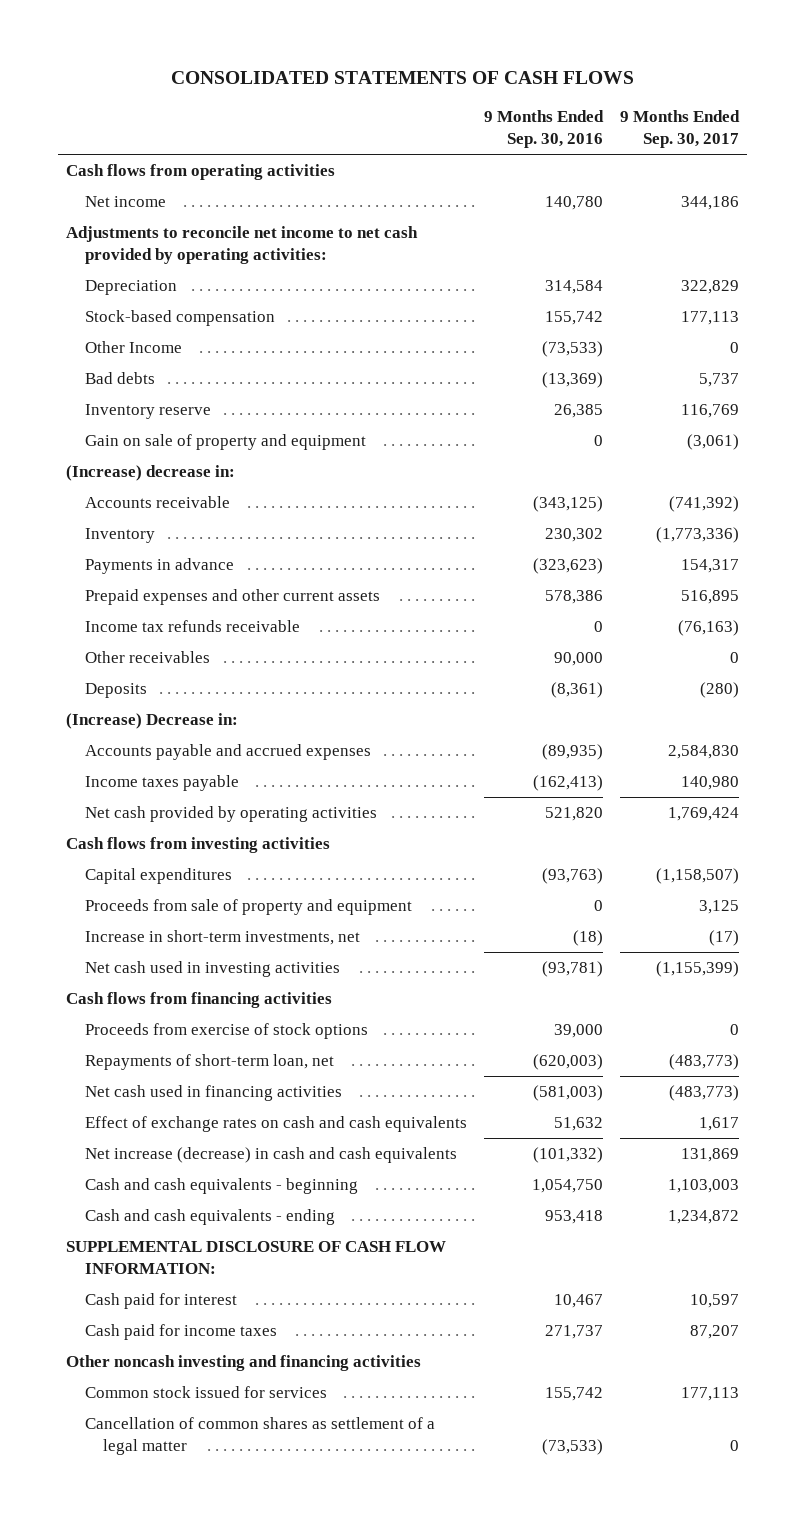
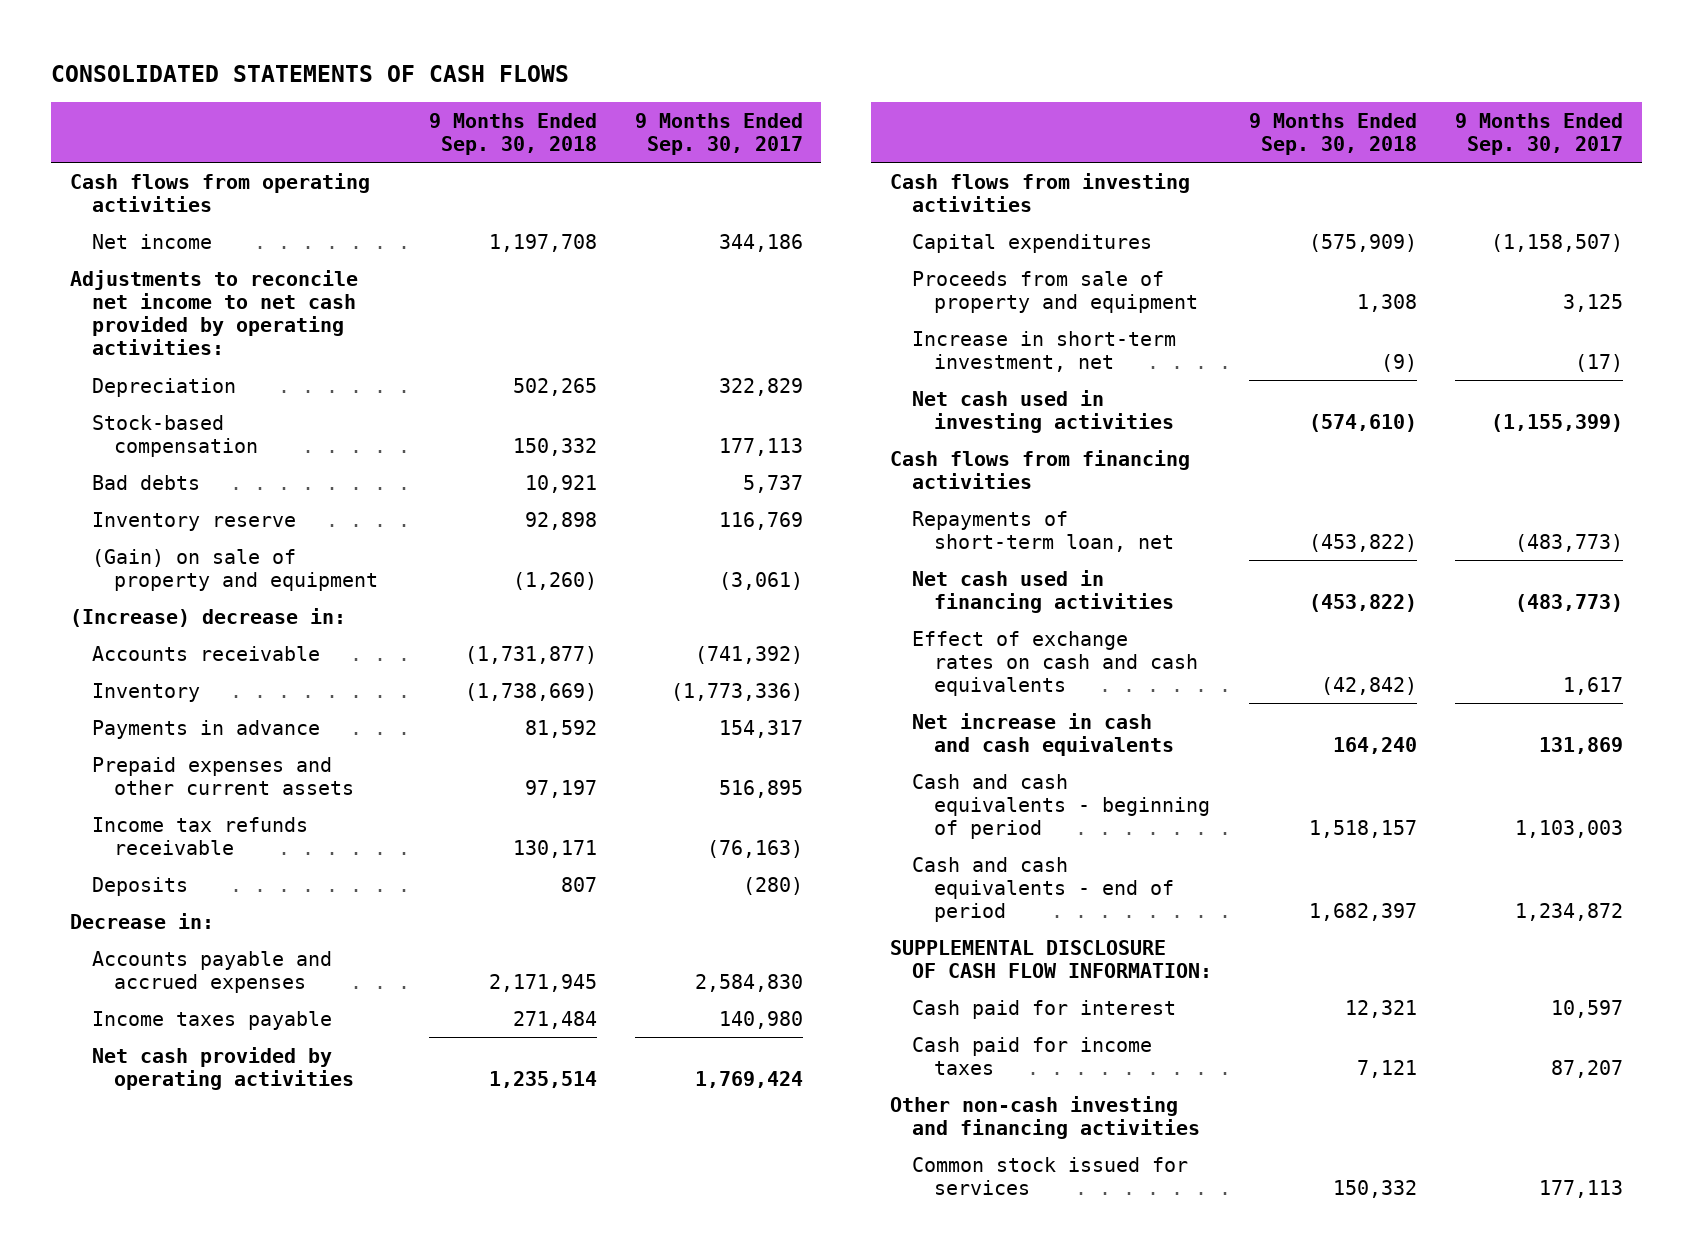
- | 9 Months Ended Sep. 30, 2016 | 9 Months Ended Sep. 30, 2017
+ | 9 Months Ended Sep. 30, 2018 | 9 Months Ended Sep. 30, 2017
- Other Income | (73,533) | 0
- Gain on sale of property and equipment | 0 | (3,061)
+ (Gain) on sale of property and equipment | (1,260) | (3,061)
- Other receivables | 90,000 | 0
- (Increase) Decrease in:
+ Decrease in:
- Increase in short-term investments, net | (18) | (17)
+ Increase in short-term investment, net | (9) | (17)
- Proceeds from exercise of stock options | 39,000 | 0
- Net increase (decrease) in cash and cash equivalents | (101,332) | 131,869
- Cash and cash equivalents - beginning | 1,054,750 | 1,103,003
- Cash and cash equivalents - ending | 953,418 | 1,234,872
+ Net increase in cash and cash equivalents | 164,240 | 131,869
+ Cash and cash equivalents - beginning of period | 1,518,157 | 1,103,003
+ Cash and cash equivalents - end of period | 1,682,397 | 1,234,872
- Other noncash investing and financing activities
+ Other non-cash investing and financing activities
- Cancellation of common shares as settlement of a legal matter | (73,533) | 0

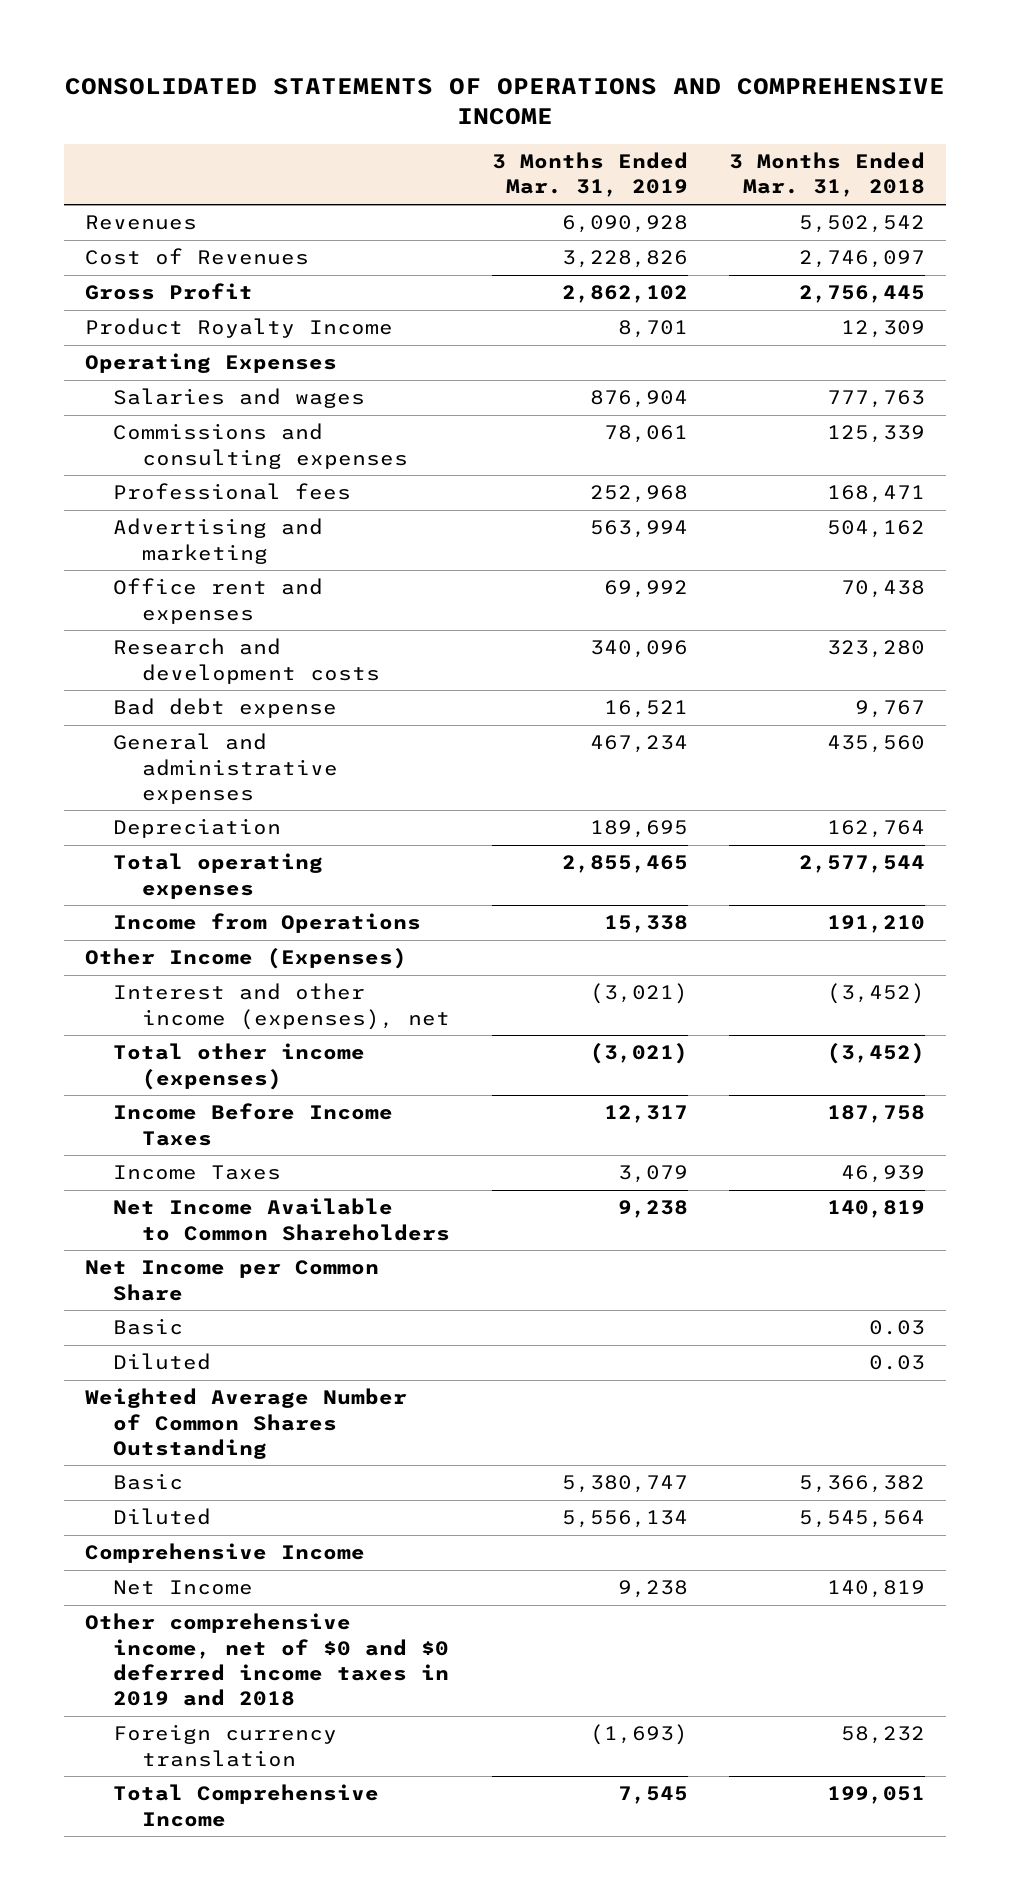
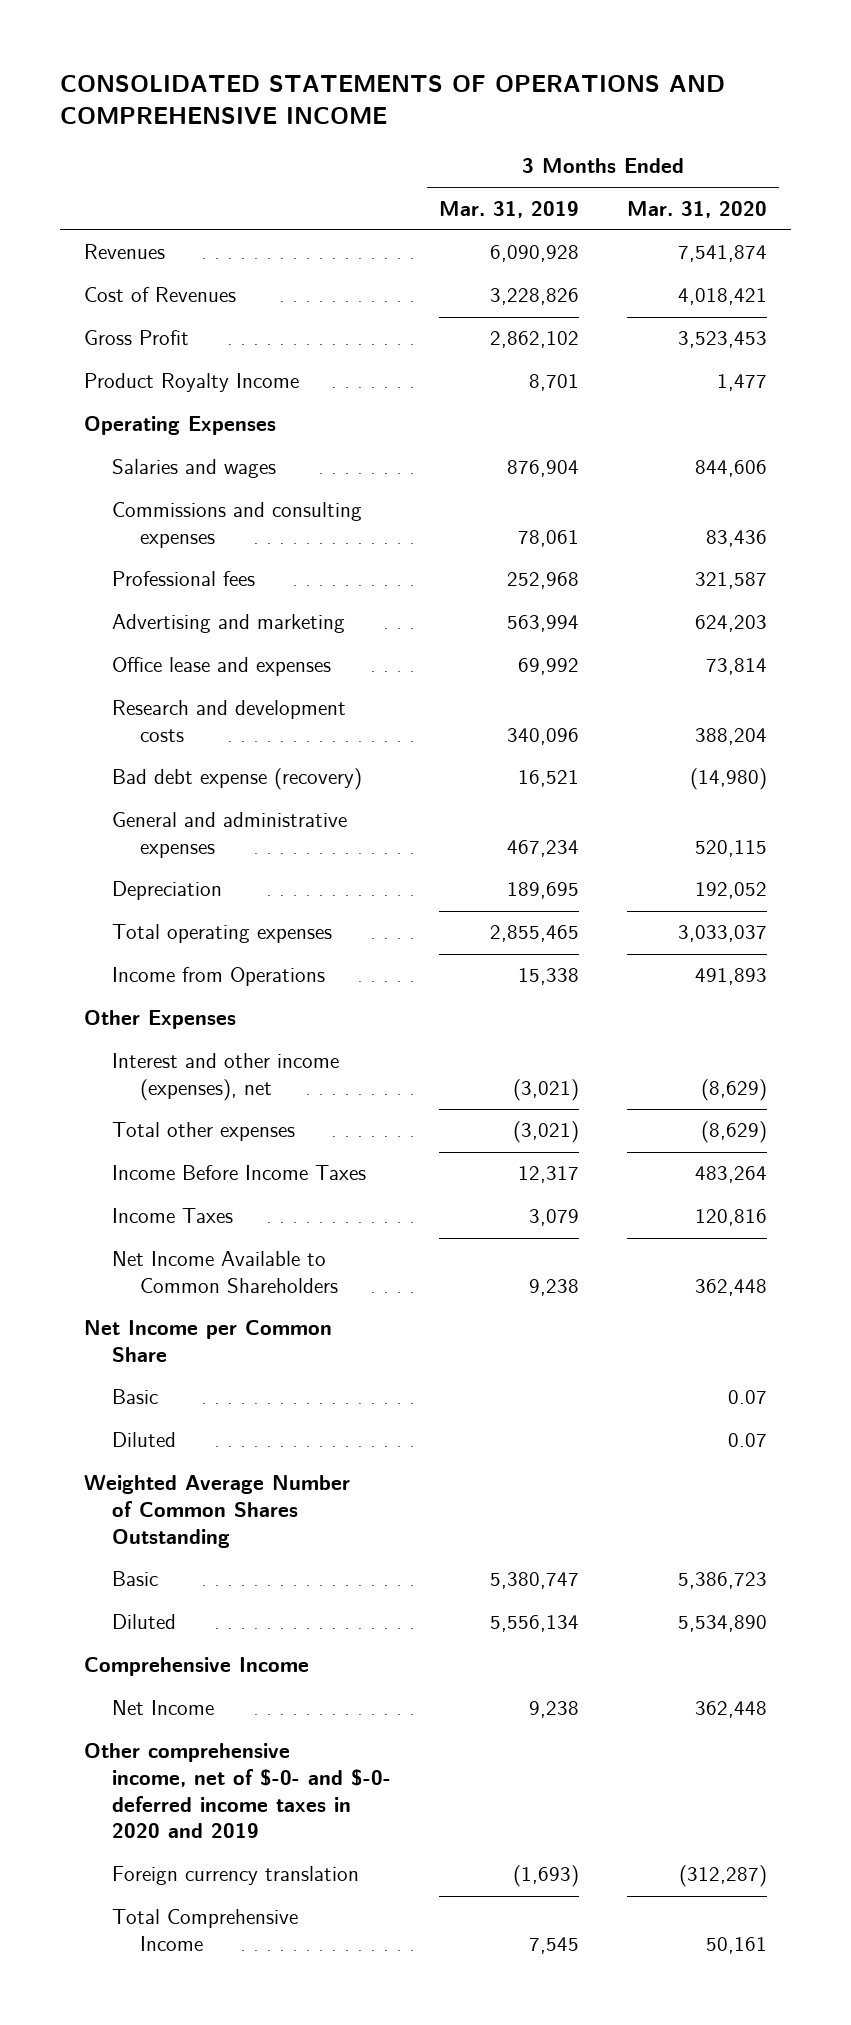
- | 3 Months Ended Mar. 31, 2019 | 3 Months Ended Mar. 31, 2018
+ | 3 Months Ended Mar. 31, 2019 | 3 Months Ended Mar. 31, 2020
- Office rent and expenses | 69,992 | 70,438
+ Office lease and expenses | 69,992 | 73,814
- Bad debt expense | 16,521 | 9,767
+ Bad debt expense (recovery) | 16,521 | (14,980)
- Other Income (Expenses)
+ Other Expenses
- Total other income (expenses) | (3,021) | (3,452)
+ Total other expenses | (3,021) | (8,629)
- Other comprehensive income, net of $0 and $0 deferred income taxes in 2019 and 2018
+ Other comprehensive income, net of $-0- and $-0- deferred income taxes in 2020 and 2019

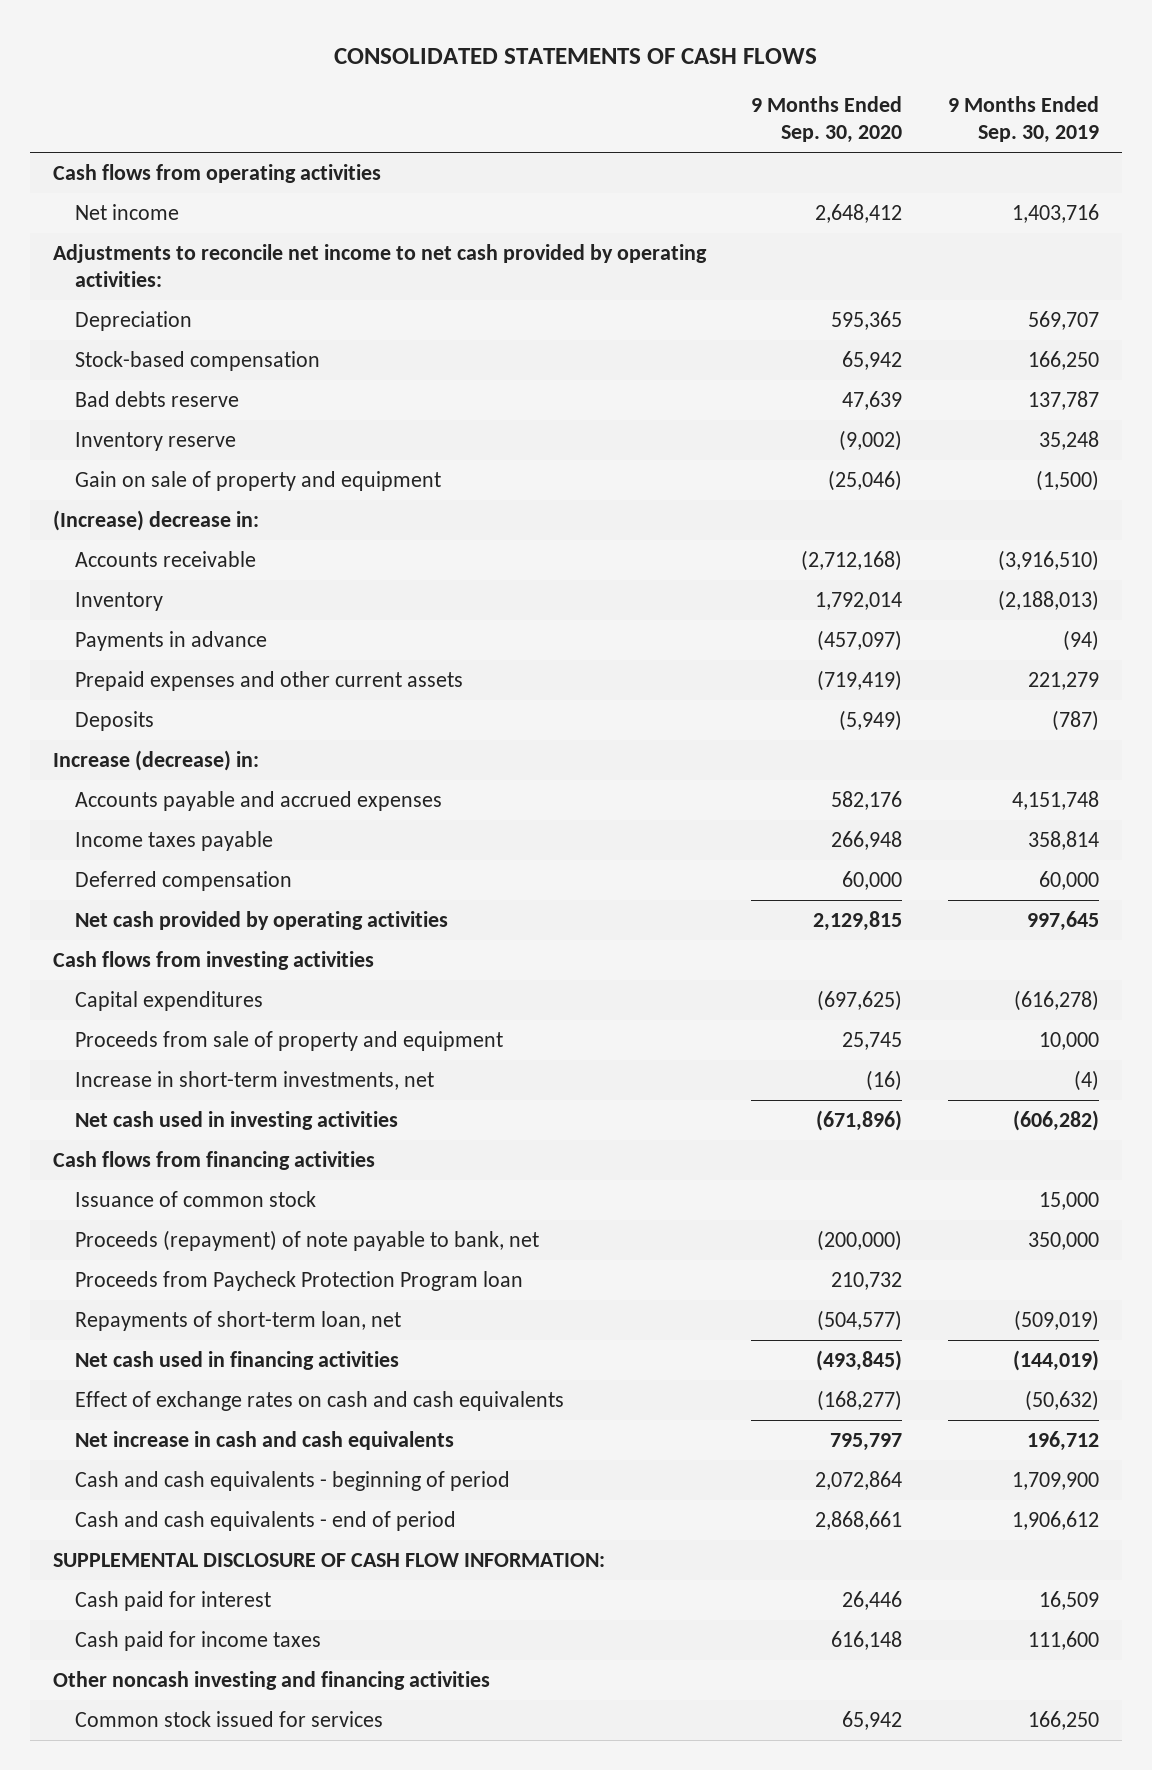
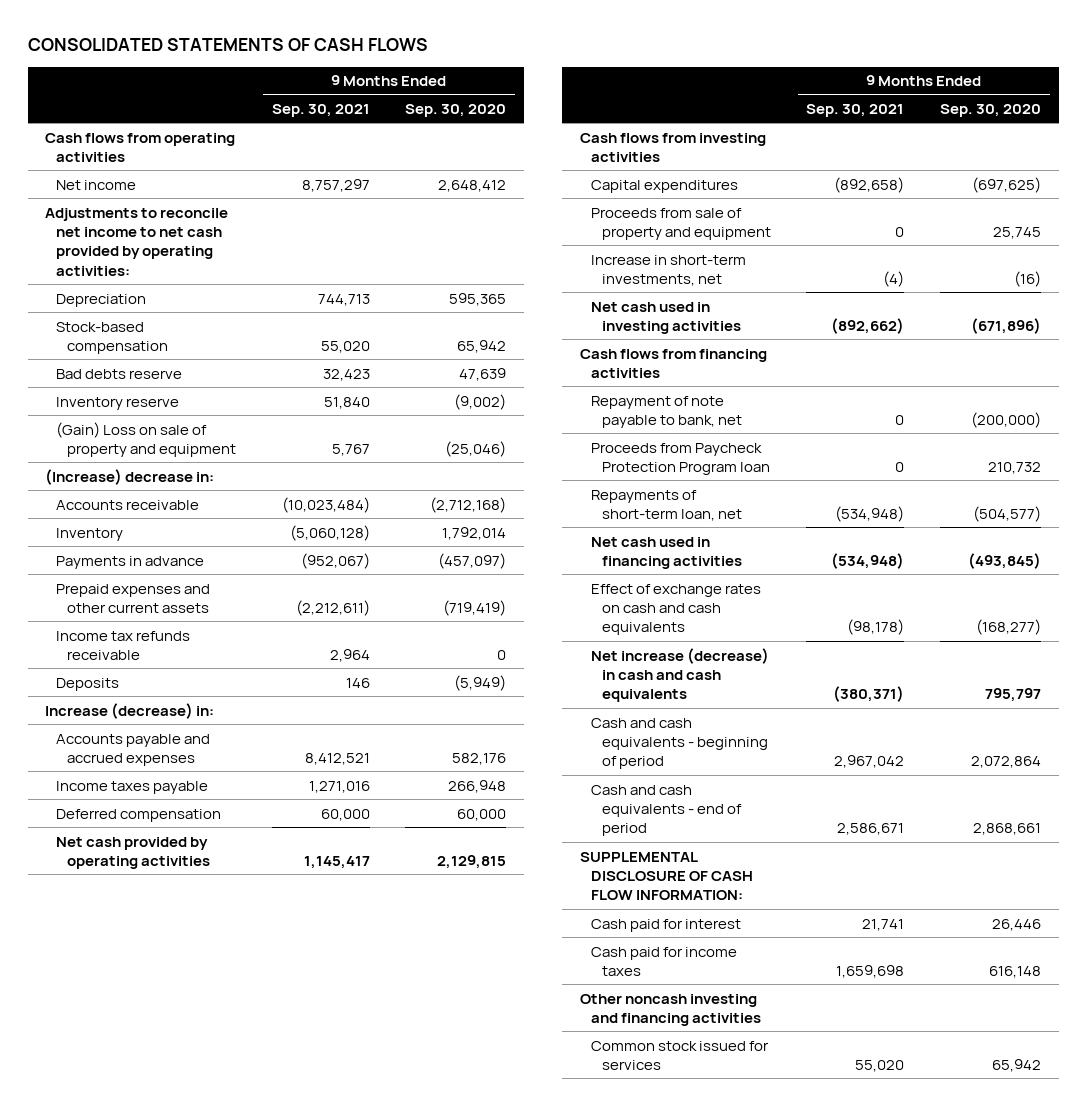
- | 9 Months Ended Sep. 30, 2020 | 9 Months Ended Sep. 30, 2019
+ | 9 Months Ended Sep. 30, 2021 | 9 Months Ended Sep. 30, 2020
- Gain on sale of property and equipment | (25,046) | (1,500)
+ (Gain) Loss on sale of property and equipment | 5,767 | (25,046)
+ Income tax refunds receivable | 2,964 | 0
- Issuance of common stock | | 15,000
- Proceeds (repayment) of note payable to bank, net | (200,000) | 350,000
+ Repayment of note payable to bank, net | 0 | (200,000)
- Net increase in cash and cash equivalents | 795,797 | 196,712
+ Net increase (decrease) in cash and cash equivalents | (380,371) | 795,797

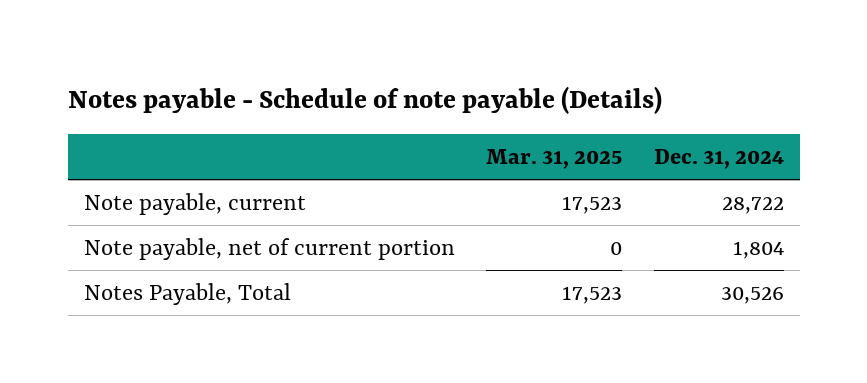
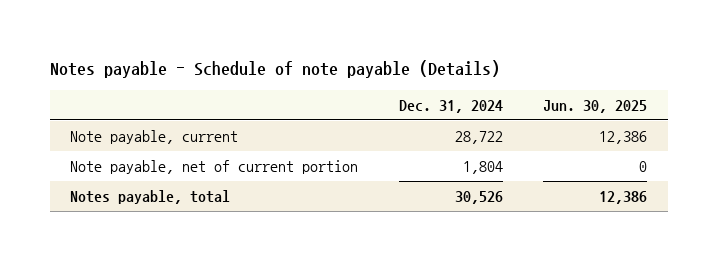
- | Mar. 31, 2025 | Dec. 31, 2024
+ | Dec. 31, 2024 | Jun. 30, 2025
- Notes Payable, Total | 17,523 | 30,526
+ Notes payable, total | 30,526 | 12,386

